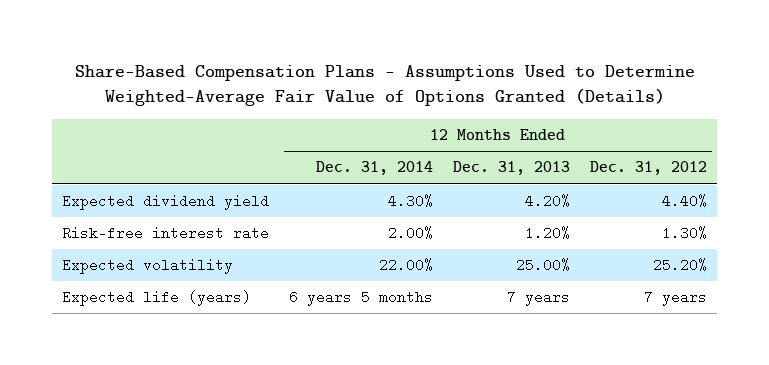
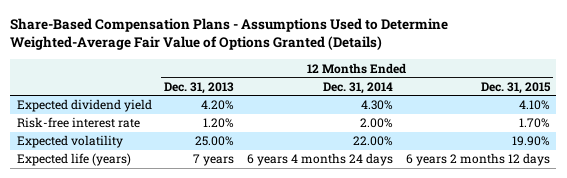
- | 12 Months Ended Dec. 31, 2014 | 12 Months Ended Dec. 31, 2013 | 12 Months Ended Dec. 31, 2012
+ | 12 Months Ended Dec. 31, 2013 | 12 Months Ended Dec. 31, 2014 | 12 Months Ended Dec. 31, 2015
- Expected life (years) | 6 years 5 months | 7 years | 7 years
+ Expected life (years) | 7 years | 6 years 4 months 24 days | 6 years 2 months 12 days

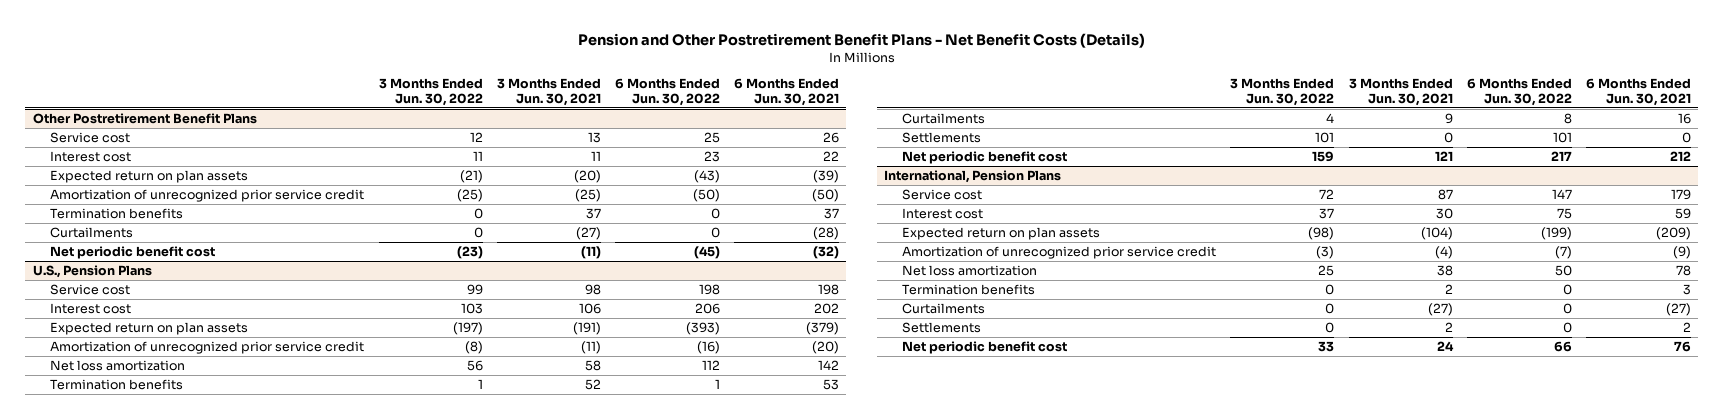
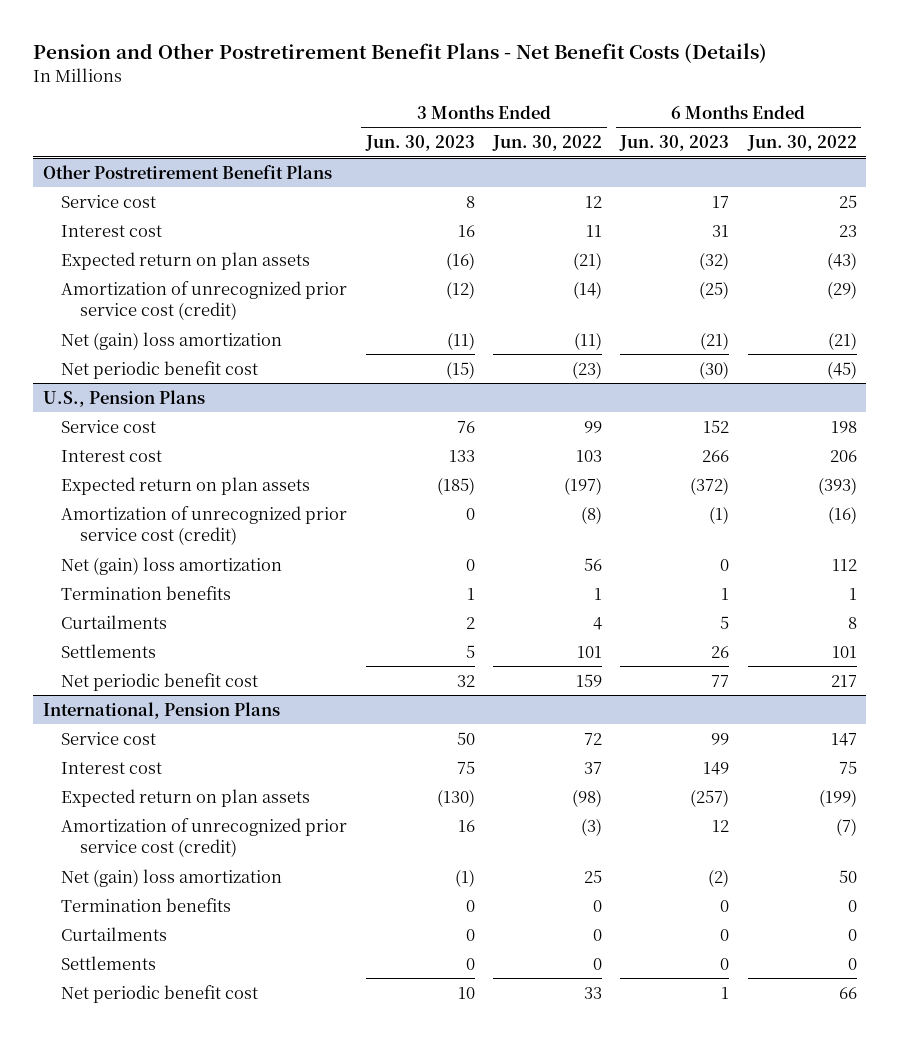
- | 3 Months Ended Jun. 30, 2022 | 3 Months Ended Jun. 30, 2021 | 6 Months Ended Jun. 30, 2022 | 6 Months Ended Jun. 30, 2021
+ | 3 Months Ended Jun. 30, 2023 | 3 Months Ended Jun. 30, 2022 | 6 Months Ended Jun. 30, 2023 | 6 Months Ended Jun. 30, 2022
@ Other Postretirement Benefit Plans
- Amortization of unrecognized prior service credit | (25) | (25) | (50) | (50)
- Termination benefits | 0 | 37 | 0 | 37
- Curtailments | 0 | (27) | 0 | (28)
+ Amortization of unrecognized prior service cost (credit) | (12) | (14) | (25) | (29)
+ Net (gain) loss amortization | (11) | (11) | (21) | (21)
@ U.S., Pension Plans
- Amortization of unrecognized prior service credit | (8) | (11) | (16) | (20)
- Net loss amortization | 56 | 58 | 112 | 142
+ Amortization of unrecognized prior service cost (credit) | 0 | (8) | (1) | (16)
+ Net (gain) loss amortization | 0 | 56 | 0 | 112
@ International, Pension Plans
- Amortization of unrecognized prior service credit | (3) | (4) | (7) | (9)
- Net loss amortization | 25 | 38 | 50 | 78
+ Amortization of unrecognized prior service cost (credit) | 16 | (3) | 12 | (7)
+ Net (gain) loss amortization | (1) | 25 | (2) | 50

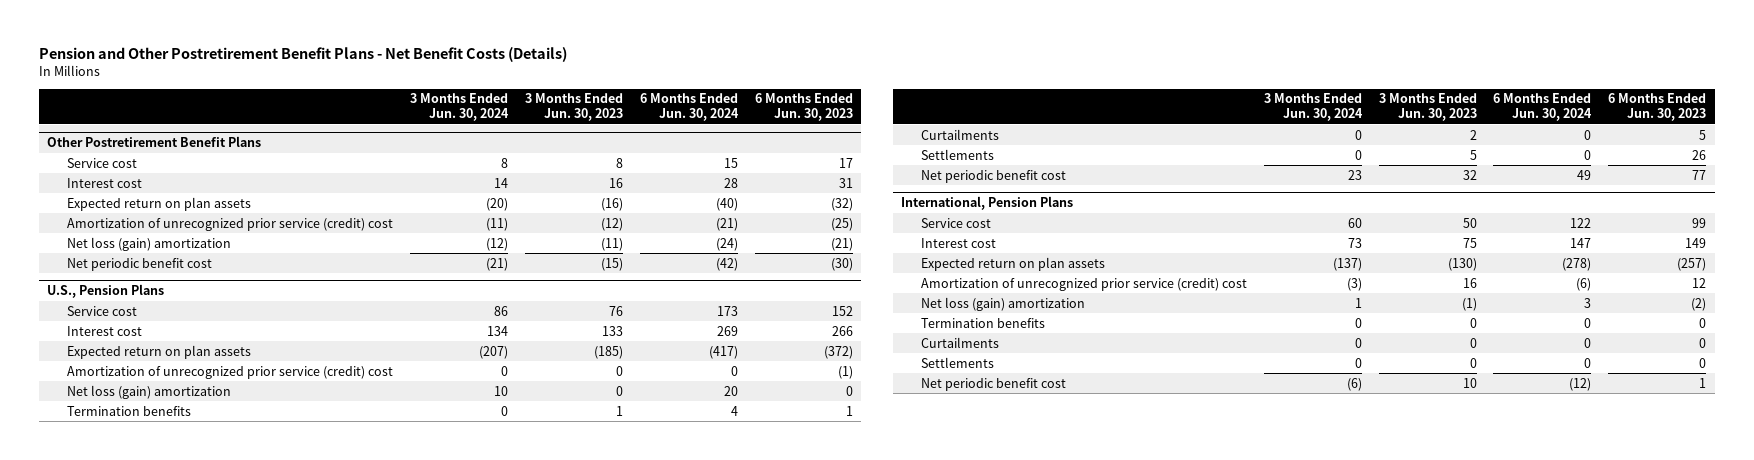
- | 3 Months Ended Jun. 30, 2023 | 3 Months Ended Jun. 30, 2022 | 6 Months Ended Jun. 30, 2023 | 6 Months Ended Jun. 30, 2022
+ | 3 Months Ended Jun. 30, 2024 | 3 Months Ended Jun. 30, 2023 | 6 Months Ended Jun. 30, 2024 | 6 Months Ended Jun. 30, 2023
@ Other Postretirement Benefit Plans
- Amortization of unrecognized prior service cost (credit) | (12) | (14) | (25) | (29)
- Net (gain) loss amortization | (11) | (11) | (21) | (21)
+ Amortization of unrecognized prior service (credit) cost | (11) | (12) | (21) | (25)
+ Net loss (gain) amortization | (12) | (11) | (24) | (21)
@ U.S., Pension Plans
- Amortization of unrecognized prior service cost (credit) | 0 | (8) | (1) | (16)
- Net (gain) loss amortization | 0 | 56 | 0 | 112
+ Amortization of unrecognized prior service (credit) cost | 0 | 0 | 0 | (1)
+ Net loss (gain) amortization | 10 | 0 | 20 | 0
@ International, Pension Plans
- Amortization of unrecognized prior service cost (credit) | 16 | (3) | 12 | (7)
- Net (gain) loss amortization | (1) | 25 | (2) | 50
+ Amortization of unrecognized prior service (credit) cost | (3) | 16 | (6) | 12
+ Net loss (gain) amortization | 1 | (1) | 3 | (2)

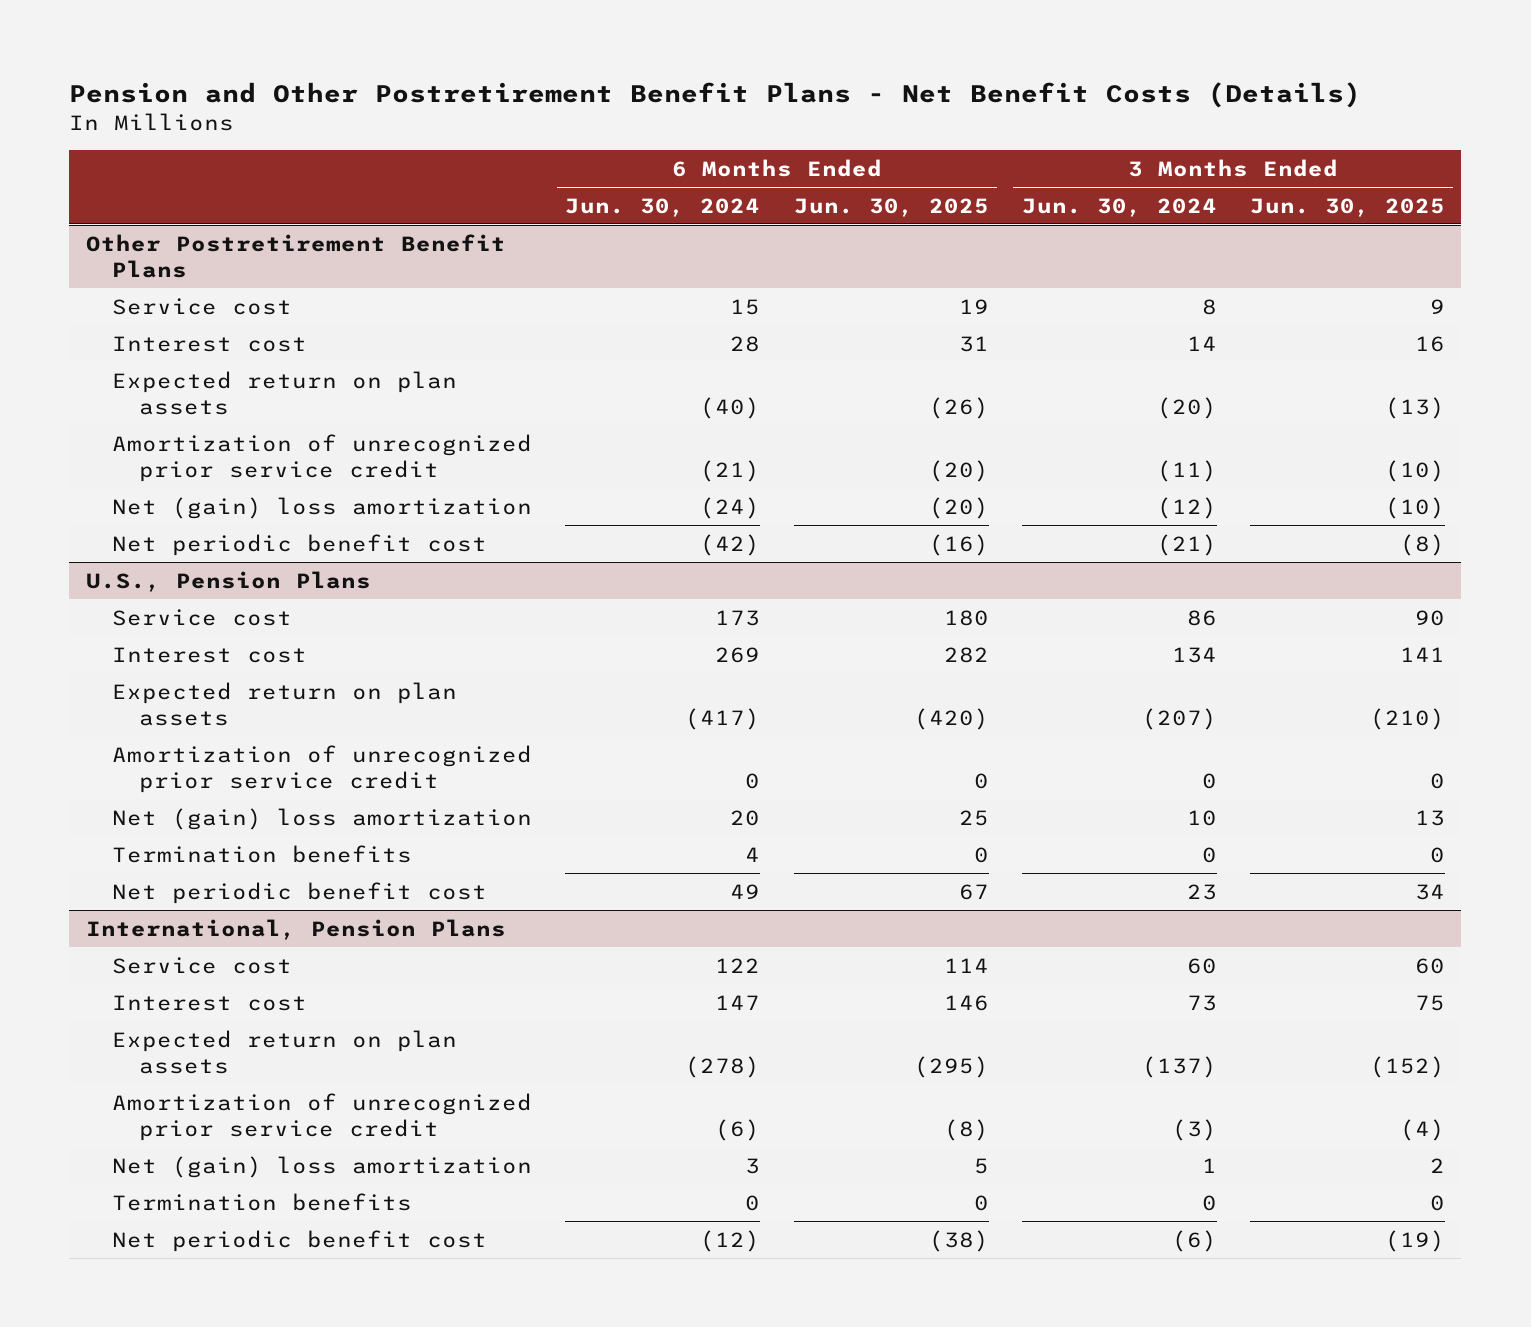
- | 3 Months Ended Jun. 30, 2024 | 3 Months Ended Jun. 30, 2023 | 6 Months Ended Jun. 30, 2024 | 6 Months Ended Jun. 30, 2023
+ | 6 Months Ended Jun. 30, 2024 | 6 Months Ended Jun. 30, 2025 | 3 Months Ended Jun. 30, 2024 | 3 Months Ended Jun. 30, 2025
@ Other Postretirement Benefit Plans
- Amortization of unrecognized prior service (credit) cost | (11) | (12) | (21) | (25)
- Net loss (gain) amortization | (12) | (11) | (24) | (21)
+ Amortization of unrecognized prior service credit | (21) | (20) | (11) | (10)
+ Net (gain) loss amortization | (24) | (20) | (12) | (10)
@ U.S., Pension Plans
- Amortization of unrecognized prior service (credit) cost | 0 | 0 | 0 | (1)
- Net loss (gain) amortization | 10 | 0 | 20 | 0
+ Amortization of unrecognized prior service credit | 0 | 0 | 0 | 0
+ Net (gain) loss amortization | 20 | 25 | 10 | 13
- Curtailments | 0 | 2 | 0 | 5
- Settlements | 0 | 5 | 0 | 26
@ International, Pension Plans
- Amortization of unrecognized prior service (credit) cost | (3) | 16 | (6) | 12
- Net loss (gain) amortization | 1 | (1) | 3 | (2)
+ Amortization of unrecognized prior service credit | (6) | (8) | (3) | (4)
+ Net (gain) loss amortization | 3 | 5 | 1 | 2
- Curtailments | 0 | 0 | 0 | 0
- Settlements | 0 | 0 | 0 | 0

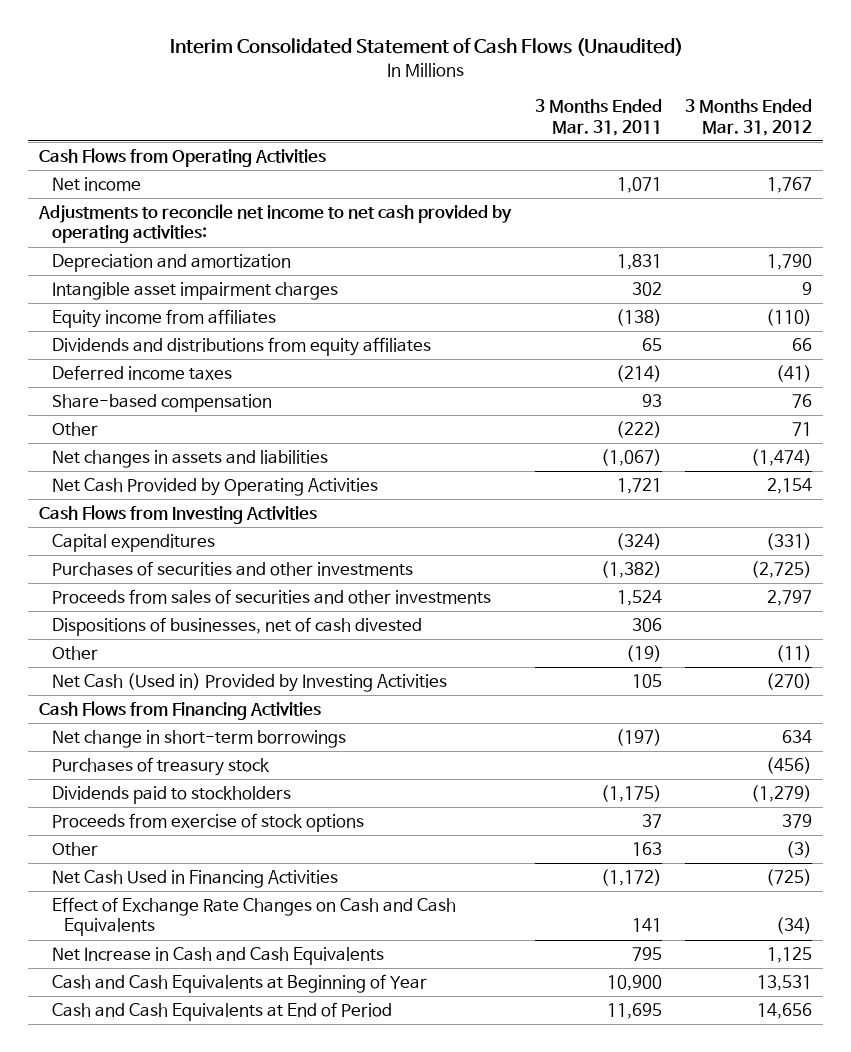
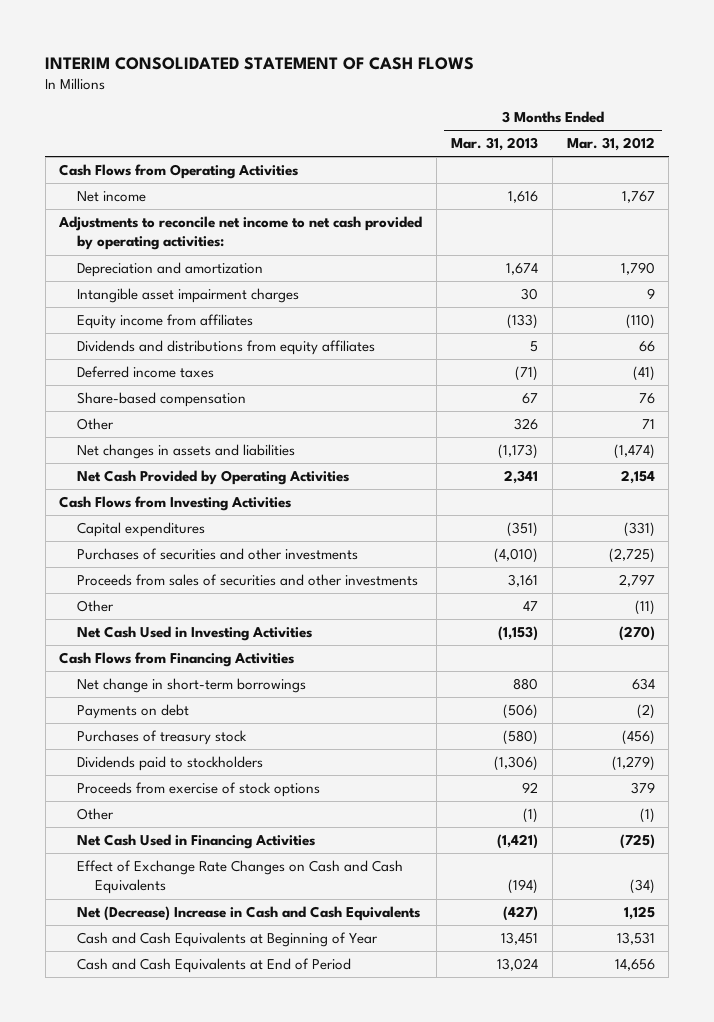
- Interim Consolidated Statement of Cash Flows (Unaudited)
+ INTERIM CONSOLIDATED STATEMENT OF CASH FLOWS
- | 3 Months Ended Mar. 31, 2011 | 3 Months Ended Mar. 31, 2012
+ | 3 Months Ended Mar. 31, 2013 | 3 Months Ended Mar. 31, 2012
- Dispositions of businesses, net of cash divested | 306 |
- Net Cash (Used in) Provided by Investing Activities | 105 | (270)
+ Net Cash Used in Investing Activities | (1,153) | (270)
+ Payments on debt | (506) | (2)
- Other | 163 | (3)
+ Other | (1) | (1)
- Net Increase in Cash and Cash Equivalents | 795 | 1,125
+ Net (Decrease) Increase in Cash and Cash Equivalents | (427) | 1,125

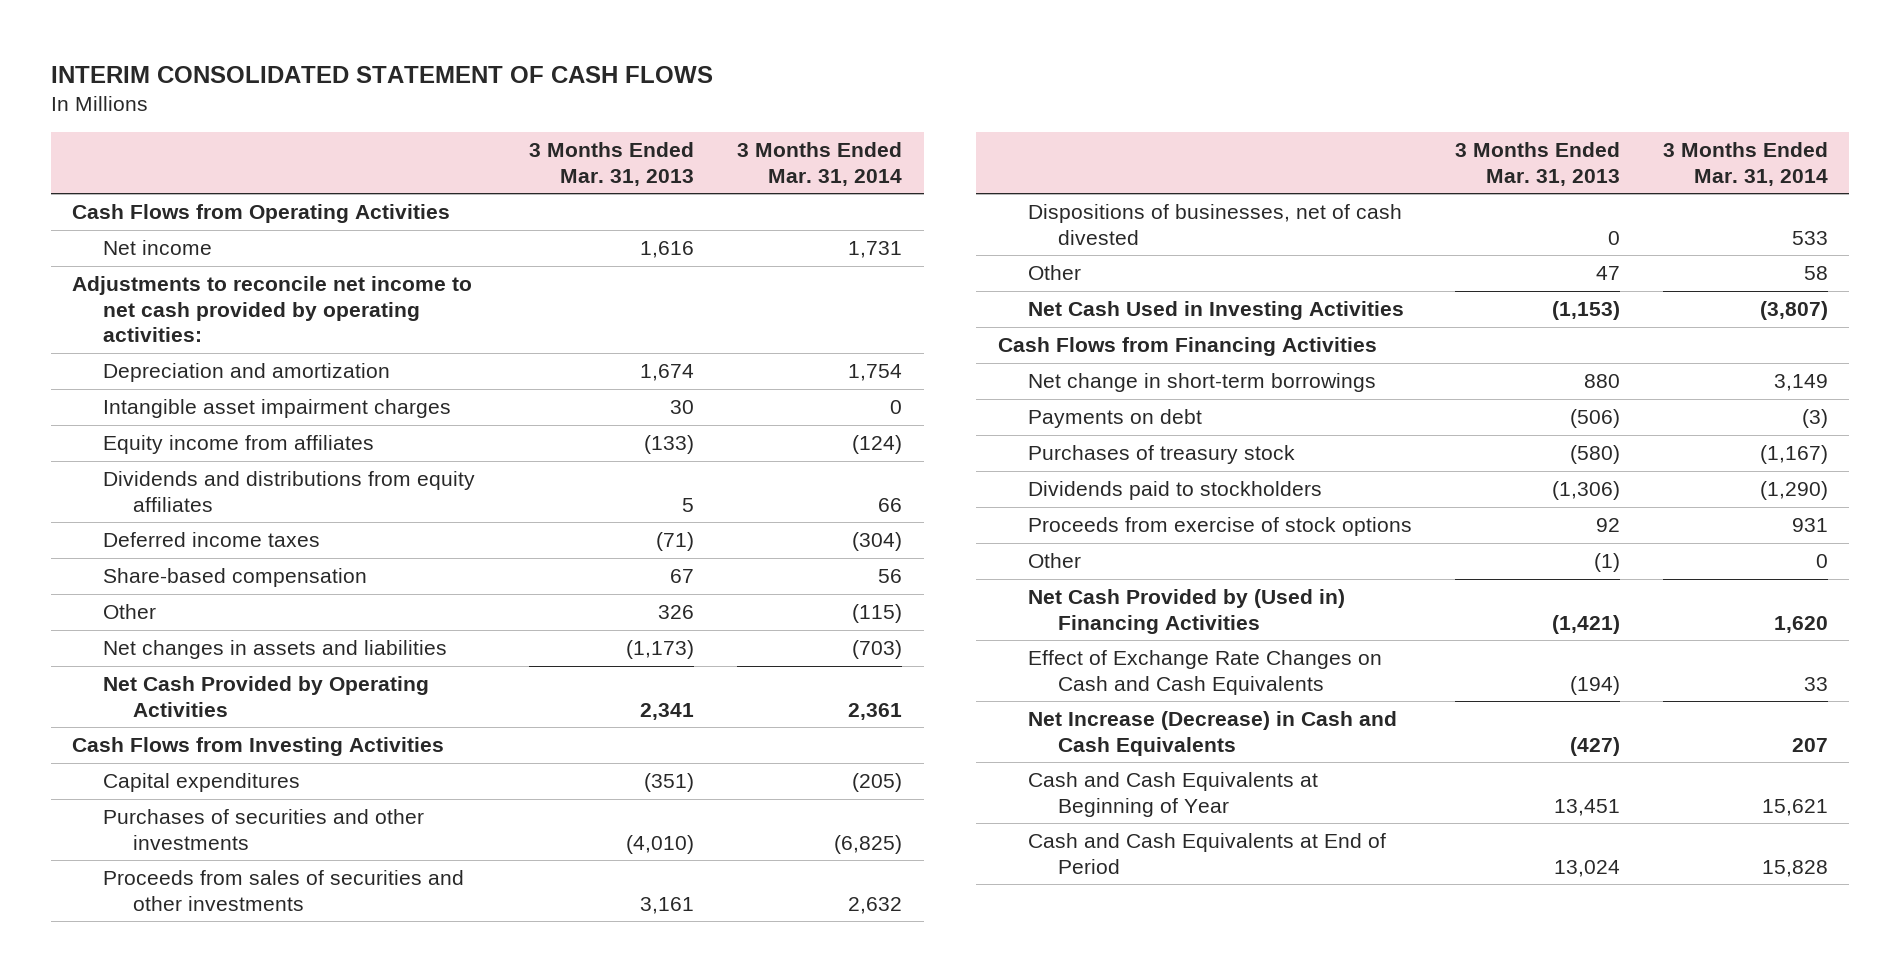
- | 3 Months Ended Mar. 31, 2013 | 3 Months Ended Mar. 31, 2012
+ | 3 Months Ended Mar. 31, 2013 | 3 Months Ended Mar. 31, 2014
+ Dispositions of businesses, net of cash divested | 0 | 533
- Net Cash Used in Financing Activities | (1,421) | (725)
+ Net Cash Provided by (Used in) Financing Activities | (1,421) | 1,620
- Net (Decrease) Increase in Cash and Cash Equivalents | (427) | 1,125
+ Net Increase (Decrease) in Cash and Cash Equivalents | (427) | 207

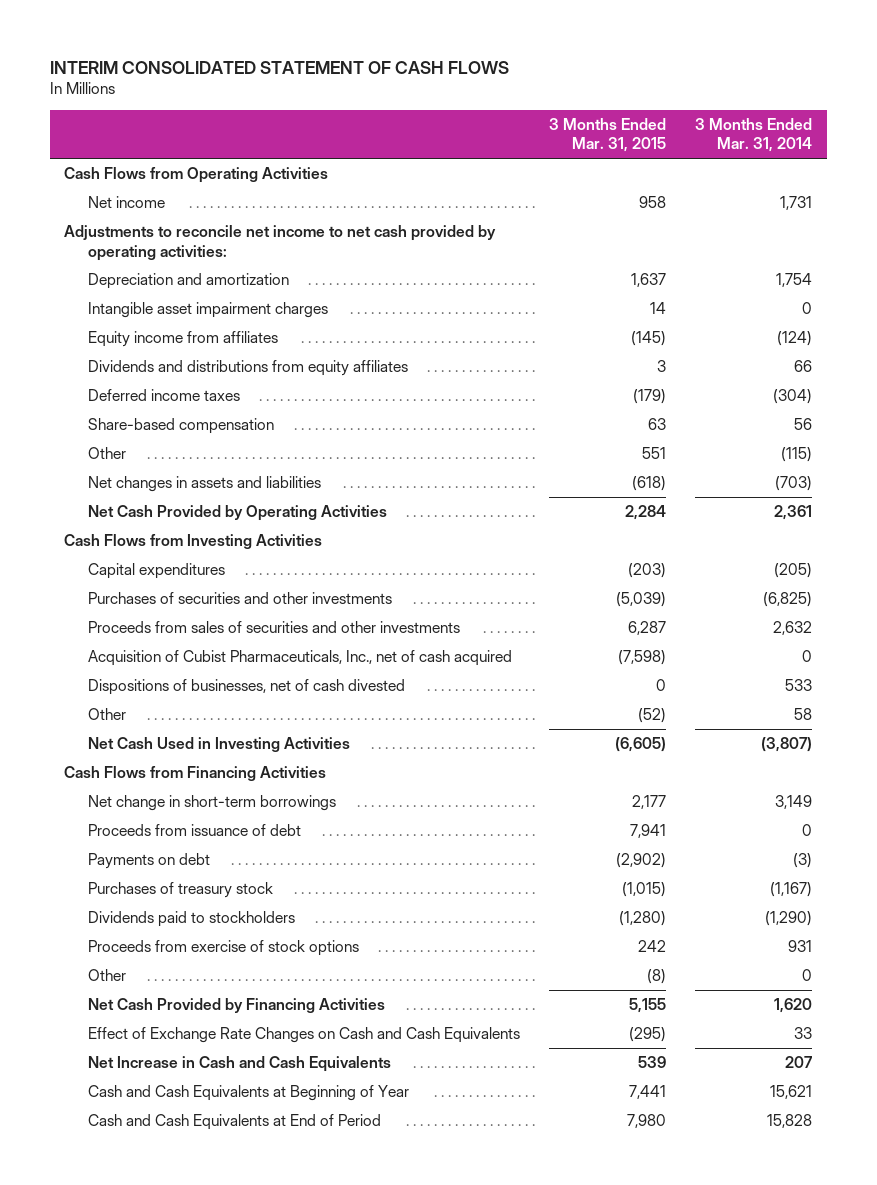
- | 3 Months Ended Mar. 31, 2013 | 3 Months Ended Mar. 31, 2014
+ | 3 Months Ended Mar. 31, 2015 | 3 Months Ended Mar. 31, 2014
+ Acquisition of Cubist Pharmaceuticals, Inc., net of cash acquired | (7,598) | 0
+ Proceeds from issuance of debt | 7,941 | 0
- Net Cash Provided by (Used in) Financing Activities | (1,421) | 1,620
+ Net Cash Provided by Financing Activities | 5,155 | 1,620
- Net Increase (Decrease) in Cash and Cash Equivalents | (427) | 207
+ Net Increase in Cash and Cash Equivalents | 539 | 207

